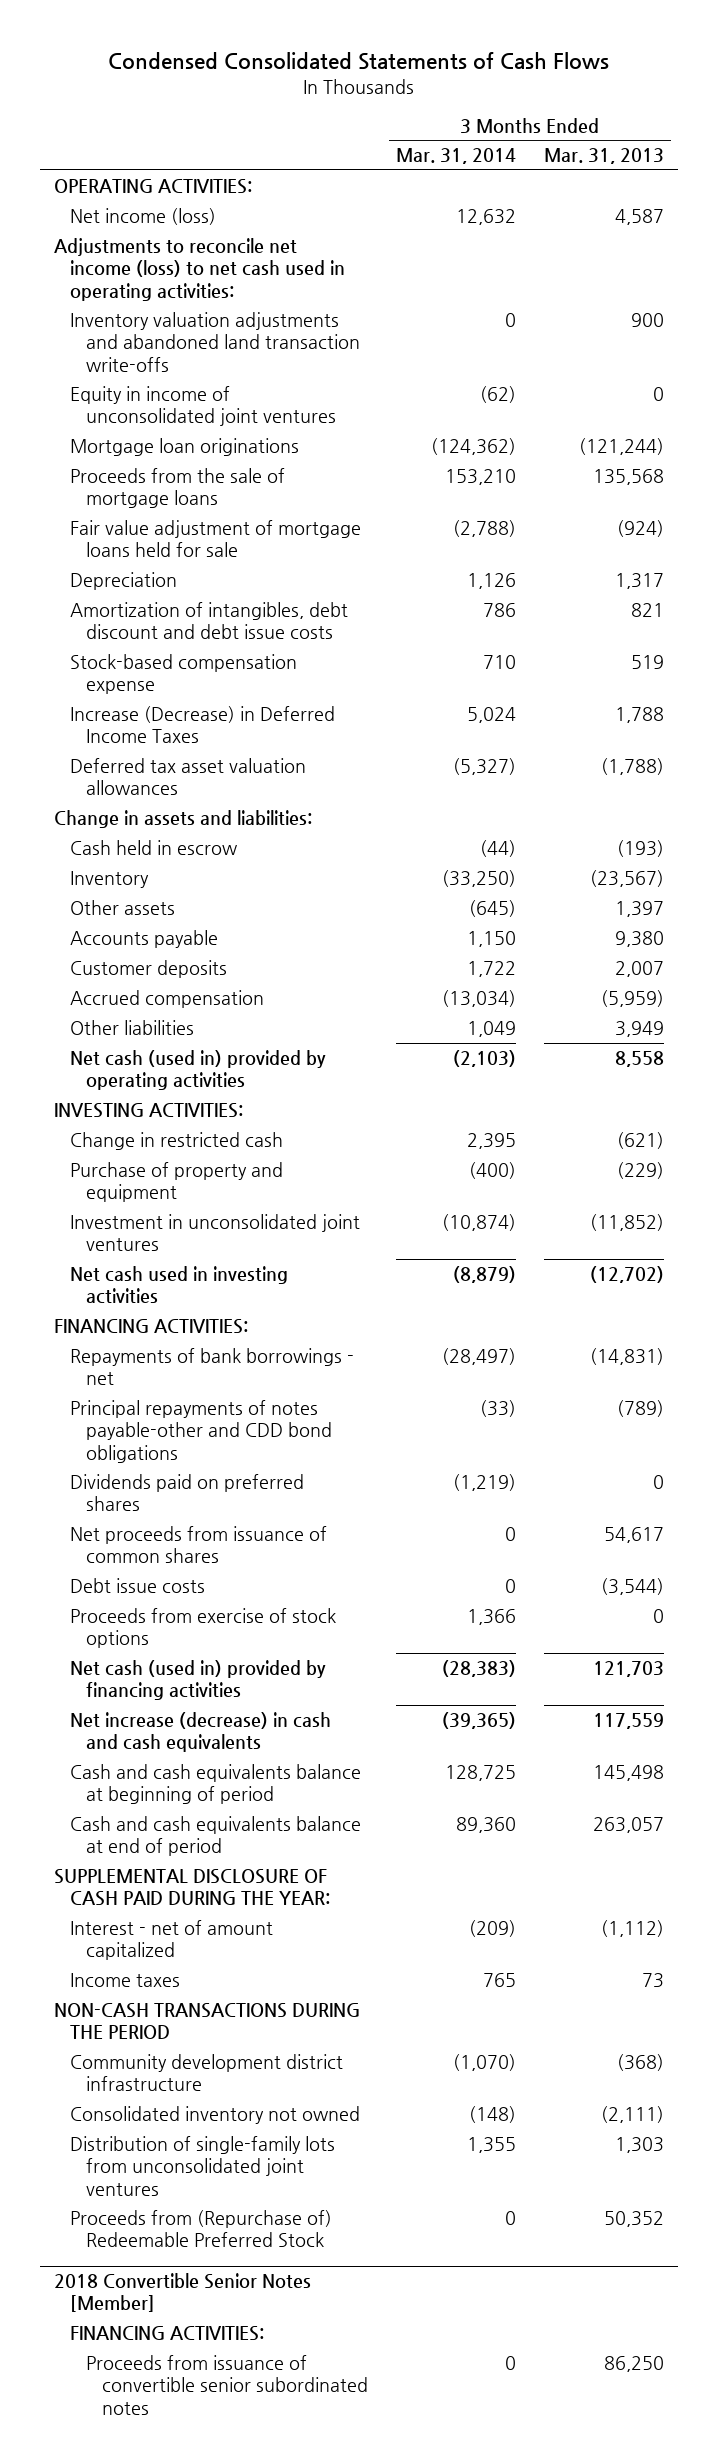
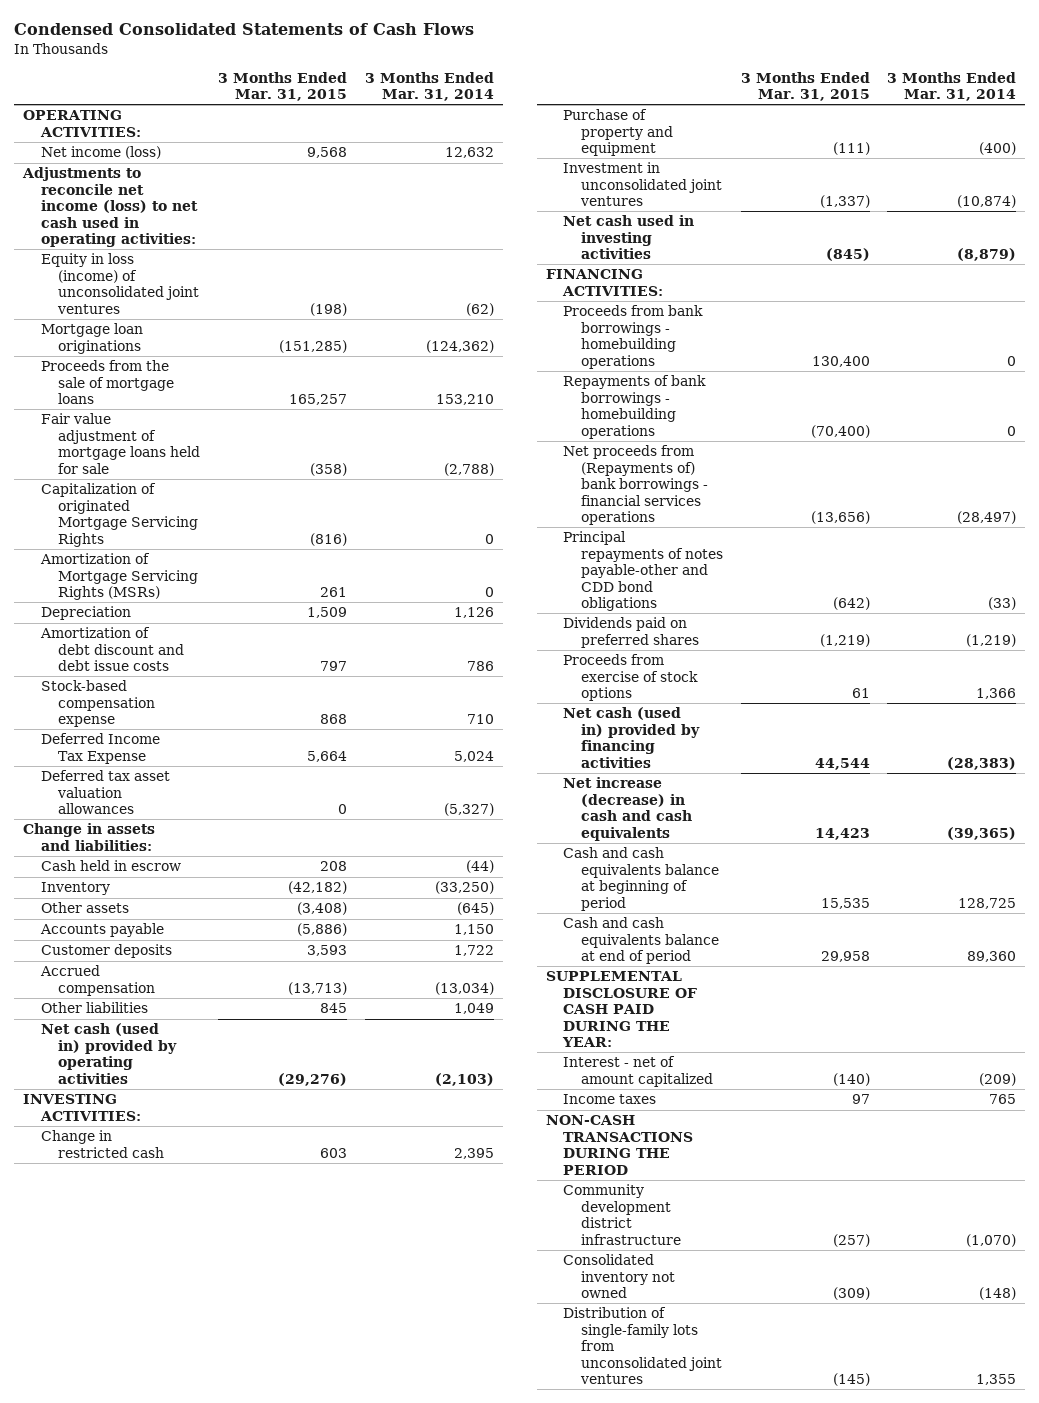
- | 3 Months Ended Mar. 31, 2014 | 3 Months Ended Mar. 31, 2013
+ | 3 Months Ended Mar. 31, 2015 | 3 Months Ended Mar. 31, 2014
- Inventory valuation adjustments and abandoned land transaction write-offs | 0 | 900
- Equity in income of unconsolidated joint ventures | (62) | 0
+ Equity in loss (income) of unconsolidated joint ventures | (198) | (62)
+ Capitalization of originated Mortgage Servicing Rights | (816) | 0
+ Amortization of Mortgage Servicing Rights (MSRs) | 261 | 0
- Amortization of intangibles, debt discount and debt issue costs | 786 | 821
+ Amortization of debt discount and debt issue costs | 797 | 786
- Increase (Decrease) in Deferred Income Taxes | 5,024 | 1,788
+ Deferred Income Tax Expense | 5,664 | 5,024
- Repayments of bank borrowings - net | (28,497) | (14,831)
+ Proceeds from bank borrowings - homebuilding operations | 130,400 | 0
+ Repayments of bank borrowings - homebuilding operations | (70,400) | 0
+ Net proceeds from (Repayments of) bank borrowings - financial services operations | (13,656) | (28,497)
- Net proceeds from issuance of common shares | 0 | 54,617
- Debt issue costs | 0 | (3,544)
- Proceeds from (Repurchase of) Redeemable Preferred Stock | 0 | 50,352
- 2018 Convertible Senior Notes [Member]
- FINANCING ACTIVITIES:
- Proceeds from issuance of convertible senior subordinated notes | 0 | 86,250

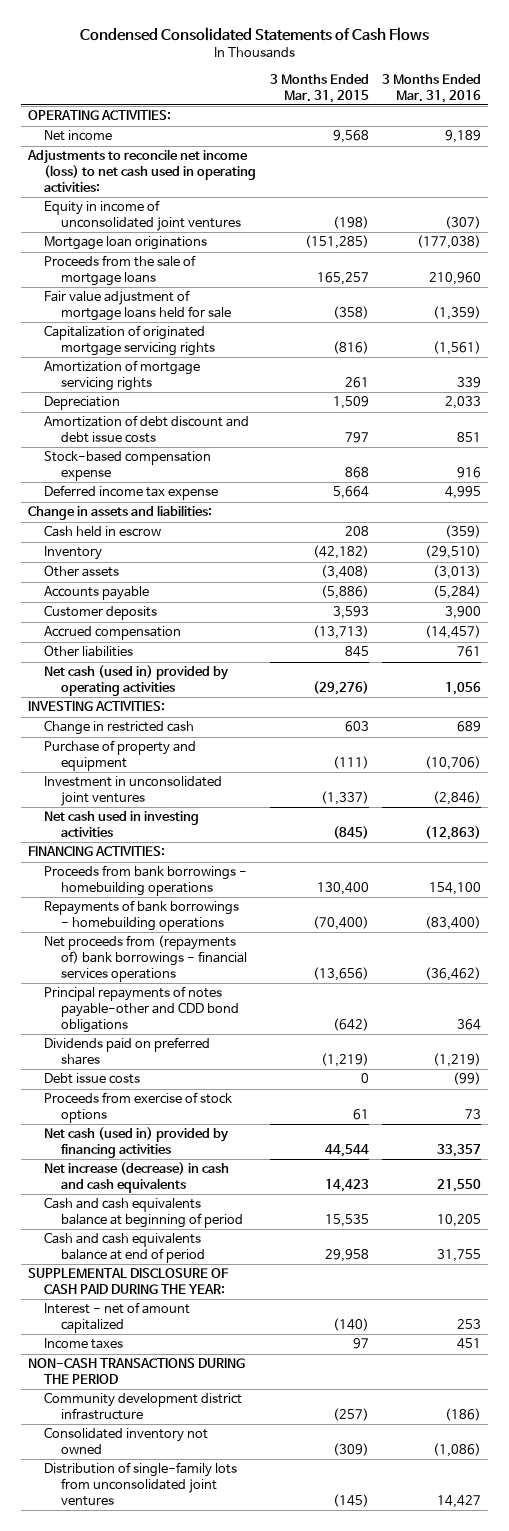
- | 3 Months Ended Mar. 31, 2015 | 3 Months Ended Mar. 31, 2014
+ | 3 Months Ended Mar. 31, 2015 | 3 Months Ended Mar. 31, 2016
- Net income (loss) | 9,568 | 12,632
+ Net income | 9,568 | 9,189
- Equity in loss (income) of unconsolidated joint ventures | (198) | (62)
+ Equity in income of unconsolidated joint ventures | (198) | (307)
- Capitalization of originated Mortgage Servicing Rights | (816) | 0
- Amortization of Mortgage Servicing Rights (MSRs) | 261 | 0
+ Capitalization of originated mortgage servicing rights | (816) | (1,561)
+ Amortization of mortgage servicing rights | 261 | 339
- Deferred Income Tax Expense | 5,664 | 5,024
- Deferred tax asset valuation allowances | 0 | (5,327)
+ Deferred income tax expense | 5,664 | 4,995
- Net proceeds from (Repayments of) bank borrowings - financial services operations | (13,656) | (28,497)
+ Net proceeds from (repayments of) bank borrowings - financial services operations | (13,656) | (36,462)
+ Debt issue costs | 0 | (99)

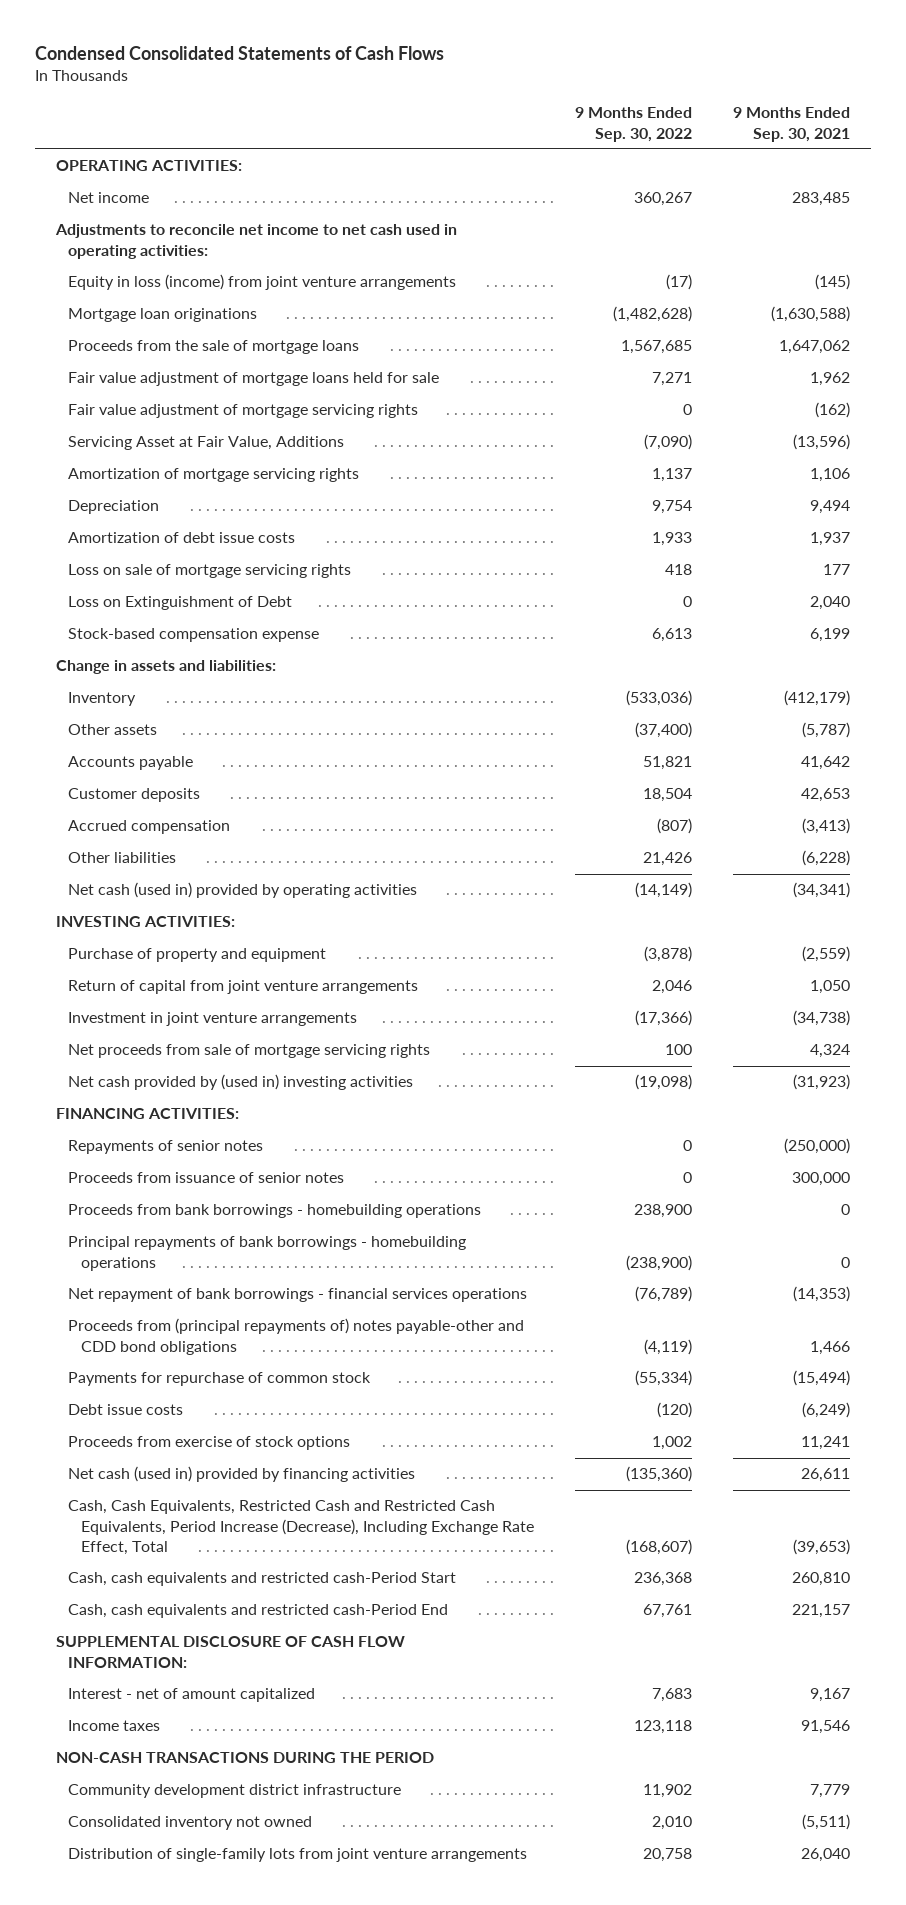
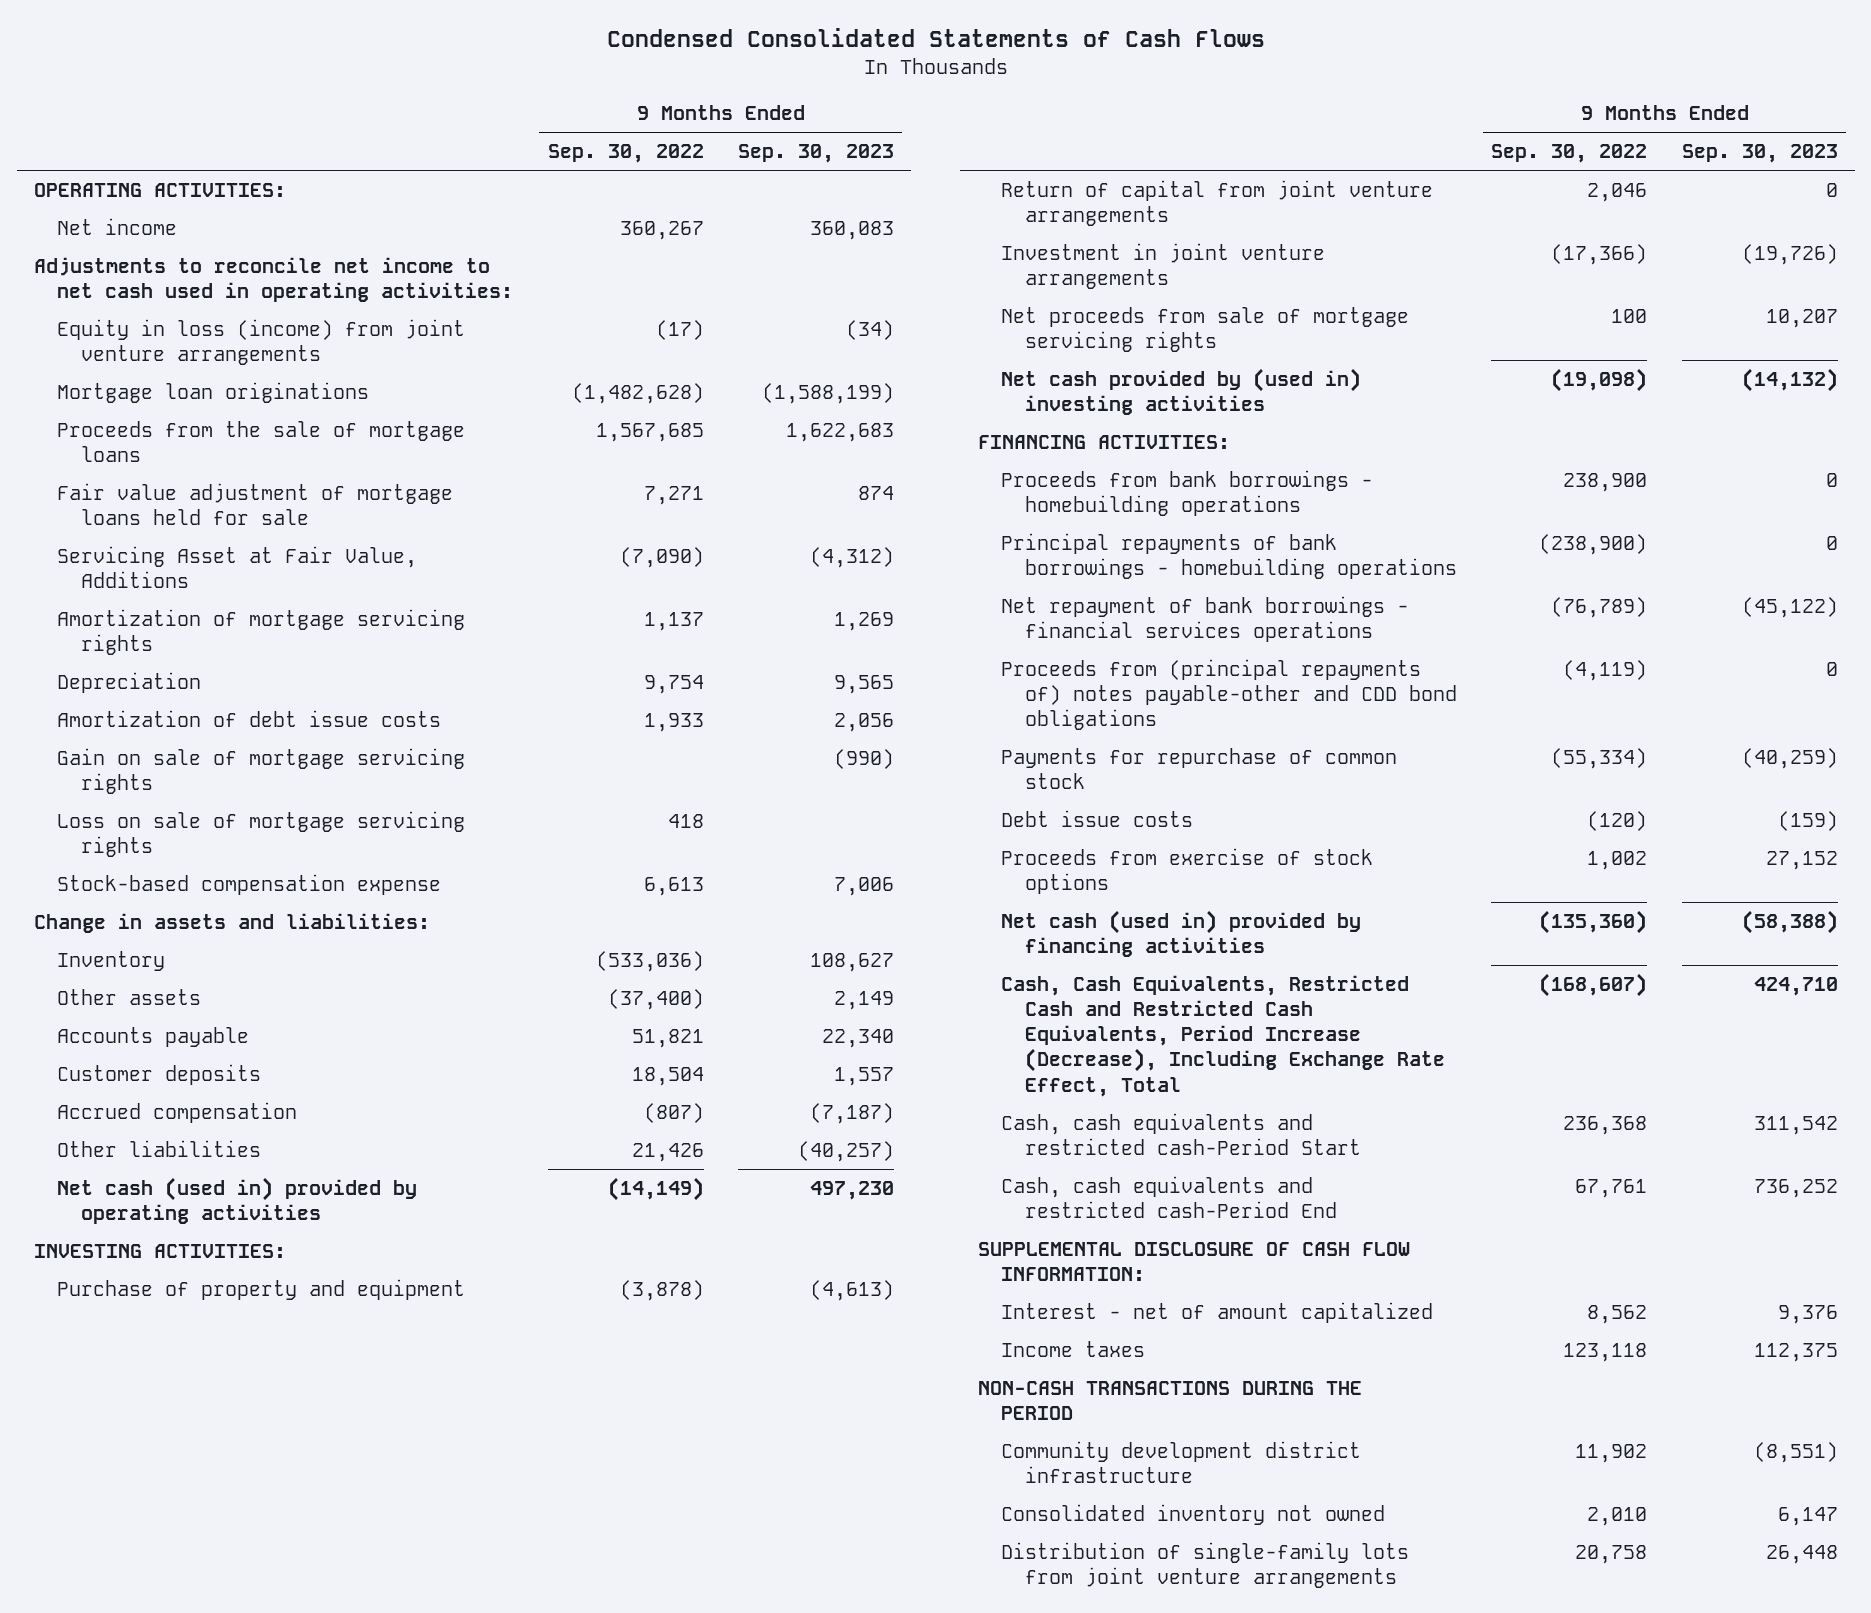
- | 9 Months Ended Sep. 30, 2022 | 9 Months Ended Sep. 30, 2021
+ | 9 Months Ended Sep. 30, 2022 | 9 Months Ended Sep. 30, 2023
- Fair value adjustment of mortgage servicing rights | 0 | (162)
+ Gain on sale of mortgage servicing rights | | (990)
- Loss on Extinguishment of Debt | 0 | 2,040
- Repayments of senior notes | 0 | (250,000)
- Proceeds from issuance of senior notes | 0 | 300,000
- Interest - net of amount capitalized | 7,683 | 9,167
+ Interest - net of amount capitalized | 8,562 | 9,376

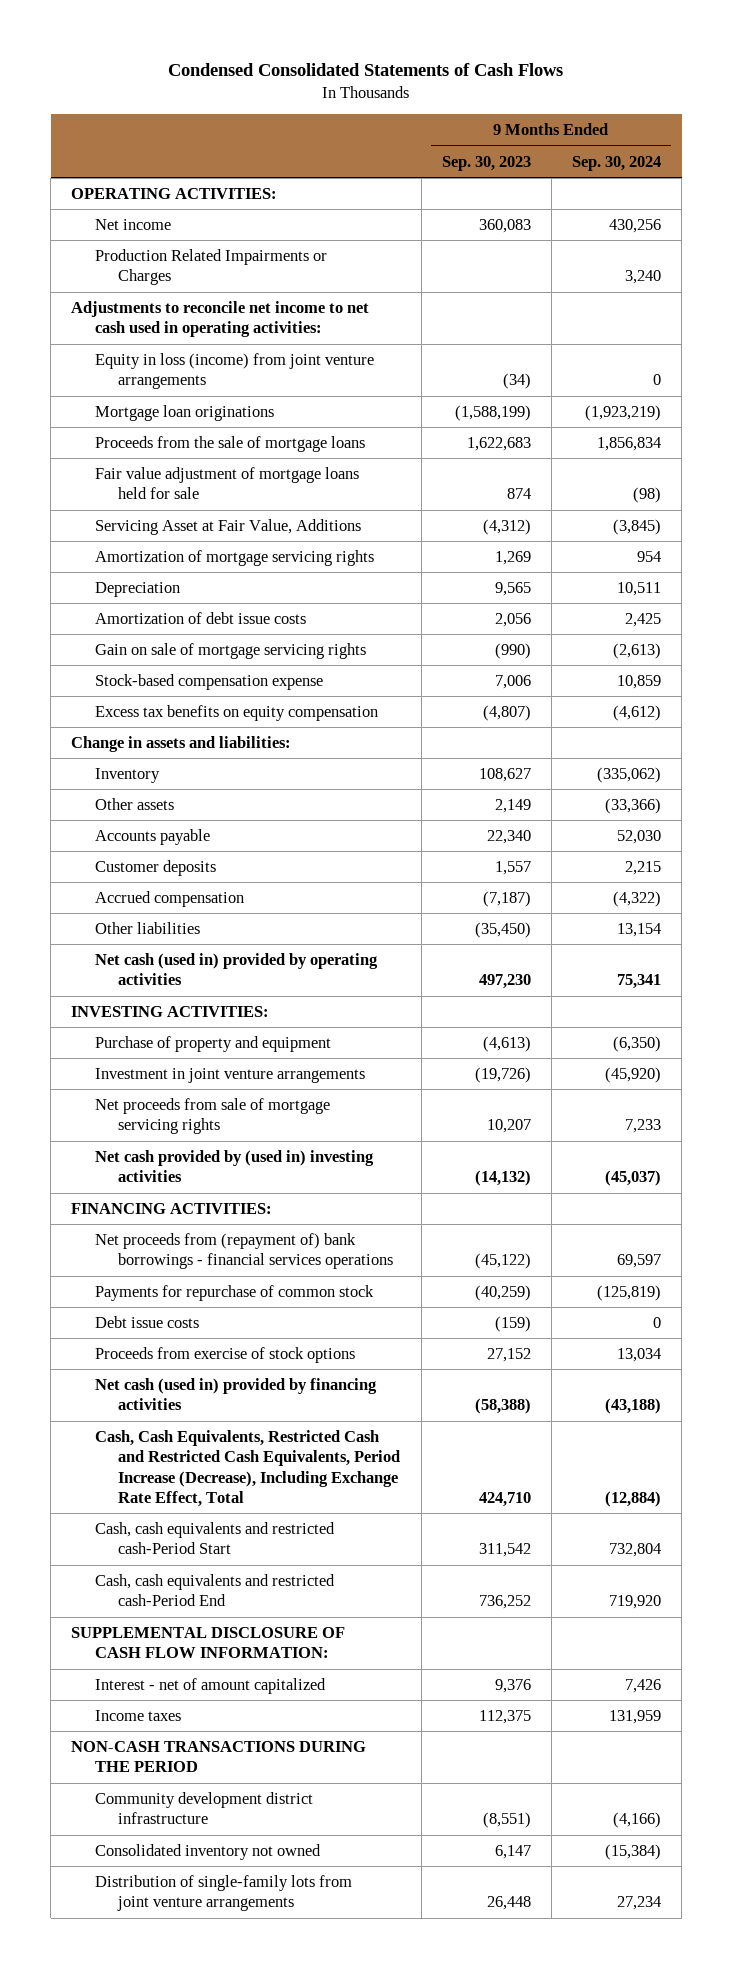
- | 9 Months Ended Sep. 30, 2022 | 9 Months Ended Sep. 30, 2023
+ | 9 Months Ended Sep. 30, 2023 | 9 Months Ended Sep. 30, 2024
+ Production Related Impairments or Charges | | 3,240
- Loss on sale of mortgage servicing rights | 418 |
+ Excess tax benefits on equity compensation | (4,807) | (4,612)
- Other liabilities | 21,426 | (40,257)
+ Other liabilities | (35,450) | 13,154
- Return of capital from joint venture arrangements | 2,046 | 0
- Proceeds from bank borrowings - homebuilding operations | 238,900 | 0
- Principal repayments of bank borrowings - homebuilding operations | (238,900) | 0
- Net repayment of bank borrowings - financial services operations | (76,789) | (45,122)
- Proceeds from (principal repayments of) notes payable-other and CDD bond obligations | (4,119) | 0
+ Net proceeds from (repayment of) bank borrowings - financial services operations | (45,122) | 69,597

